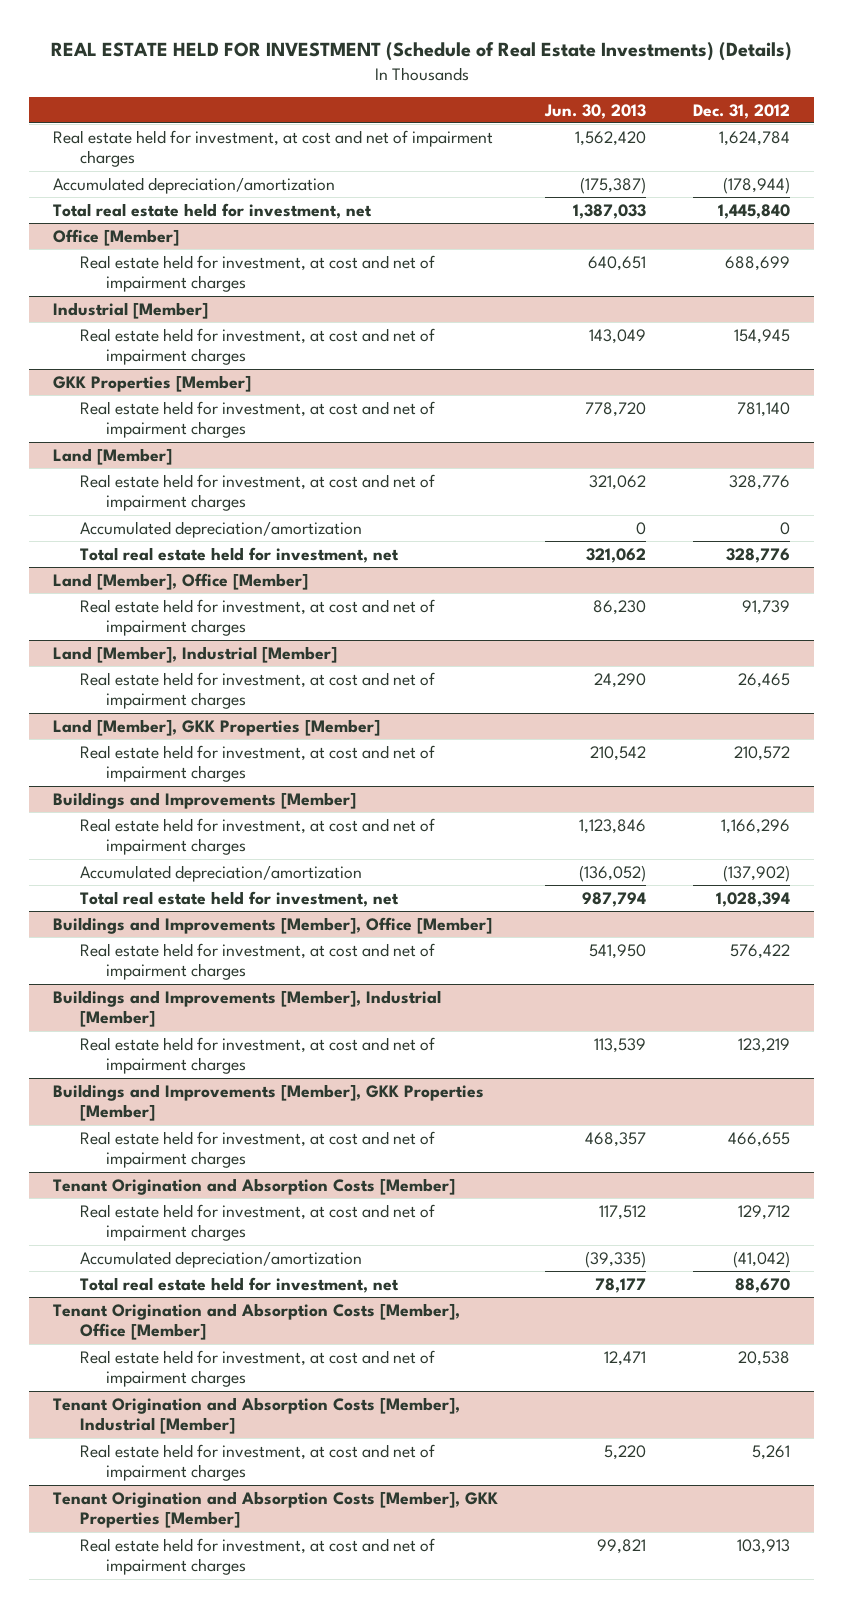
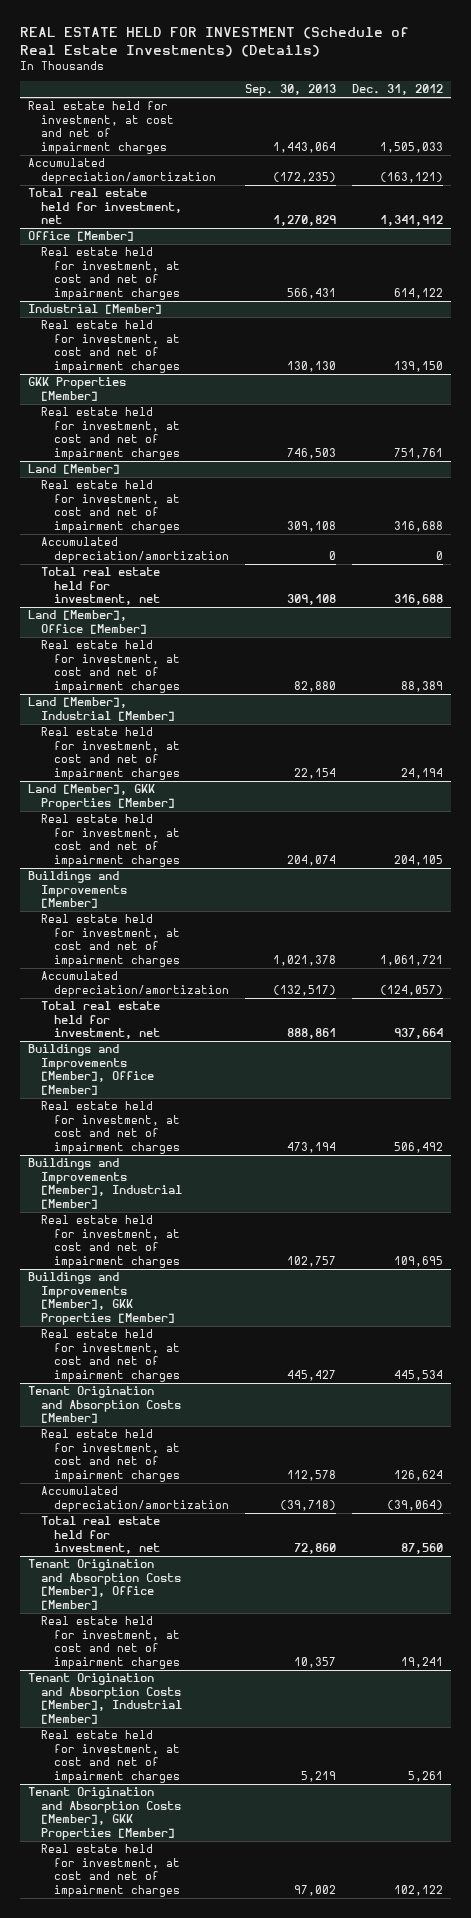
- | Jun. 30, 2013 | Dec. 31, 2012
+ | Sep. 30, 2013 | Dec. 31, 2012
- Real estate held for investment, at cost and net of impairment charges | 1,562,420 | 1,624,784
- Accumulated depreciation/amortization | (175,387) | (178,944)
- Total real estate held for investment, net | 1,387,033 | 1,445,840
+ Real estate held for investment, at cost and net of impairment charges | 1,443,064 | 1,505,033
+ Accumulated depreciation/amortization | (172,235) | (163,121)
+ Total real estate held for investment, net | 1,270,829 | 1,341,912
@ Office [Member]
- Real estate held for investment, at cost and net of impairment charges | 640,651 | 688,699
+ Real estate held for investment, at cost and net of impairment charges | 566,431 | 614,122
@ Industrial [Member]
- Real estate held for investment, at cost and net of impairment charges | 143,049 | 154,945
+ Real estate held for investment, at cost and net of impairment charges | 130,130 | 139,150
@ GKK Properties [Member]
- Real estate held for investment, at cost and net of impairment charges | 778,720 | 781,140
+ Real estate held for investment, at cost and net of impairment charges | 746,503 | 751,761
@ Land [Member]
- Real estate held for investment, at cost and net of impairment charges | 321,062 | 328,776
+ Real estate held for investment, at cost and net of impairment charges | 309,108 | 316,688
- Total real estate held for investment, net | 321,062 | 328,776
+ Total real estate held for investment, net | 309,108 | 316,688
@ Land [Member], Office [Member]
- Real estate held for investment, at cost and net of impairment charges | 86,230 | 91,739
+ Real estate held for investment, at cost and net of impairment charges | 82,880 | 88,389
@ Land [Member], Industrial [Member]
- Real estate held for investment, at cost and net of impairment charges | 24,290 | 26,465
+ Real estate held for investment, at cost and net of impairment charges | 22,154 | 24,194
@ Land [Member], GKK Properties [Member]
- Real estate held for investment, at cost and net of impairment charges | 210,542 | 210,572
+ Real estate held for investment, at cost and net of impairment charges | 204,074 | 204,105
@ Buildings and Improvements [Member]
- Real estate held for investment, at cost and net of impairment charges | 1,123,846 | 1,166,296
- Accumulated depreciation/amortization | (136,052) | (137,902)
- Total real estate held for investment, net | 987,794 | 1,028,394
+ Real estate held for investment, at cost and net of impairment charges | 1,021,378 | 1,061,721
+ Accumulated depreciation/amortization | (132,517) | (124,057)
+ Total real estate held for investment, net | 888,861 | 937,664
@ Buildings and Improvements [Member], Office [Member]
- Real estate held for investment, at cost and net of impairment charges | 541,950 | 576,422
+ Real estate held for investment, at cost and net of impairment charges | 473,194 | 506,492
@ Buildings and Improvements [Member], Industrial [Member]
- Real estate held for investment, at cost and net of impairment charges | 113,539 | 123,219
+ Real estate held for investment, at cost and net of impairment charges | 102,757 | 109,695
@ Buildings and Improvements [Member], GKK Properties [Member]
- Real estate held for investment, at cost and net of impairment charges | 468,357 | 466,655
+ Real estate held for investment, at cost and net of impairment charges | 445,427 | 445,534
@ Tenant Origination and Absorption Costs [Member]
- Real estate held for investment, at cost and net of impairment charges | 117,512 | 129,712
- Accumulated depreciation/amortization | (39,335) | (41,042)
- Total real estate held for investment, net | 78,177 | 88,670
+ Real estate held for investment, at cost and net of impairment charges | 112,578 | 126,624
+ Accumulated depreciation/amortization | (39,718) | (39,064)
+ Total real estate held for investment, net | 72,860 | 87,560
@ Tenant Origination and Absorption Costs [Member], Office [Member]
- Real estate held for investment, at cost and net of impairment charges | 12,471 | 20,538
+ Real estate held for investment, at cost and net of impairment charges | 10,357 | 19,241
@ Tenant Origination and Absorption Costs [Member], GKK Properties [Member]
- Real estate held for investment, at cost and net of impairment charges | 99,821 | 103,913
+ Real estate held for investment, at cost and net of impairment charges | 97,002 | 102,122

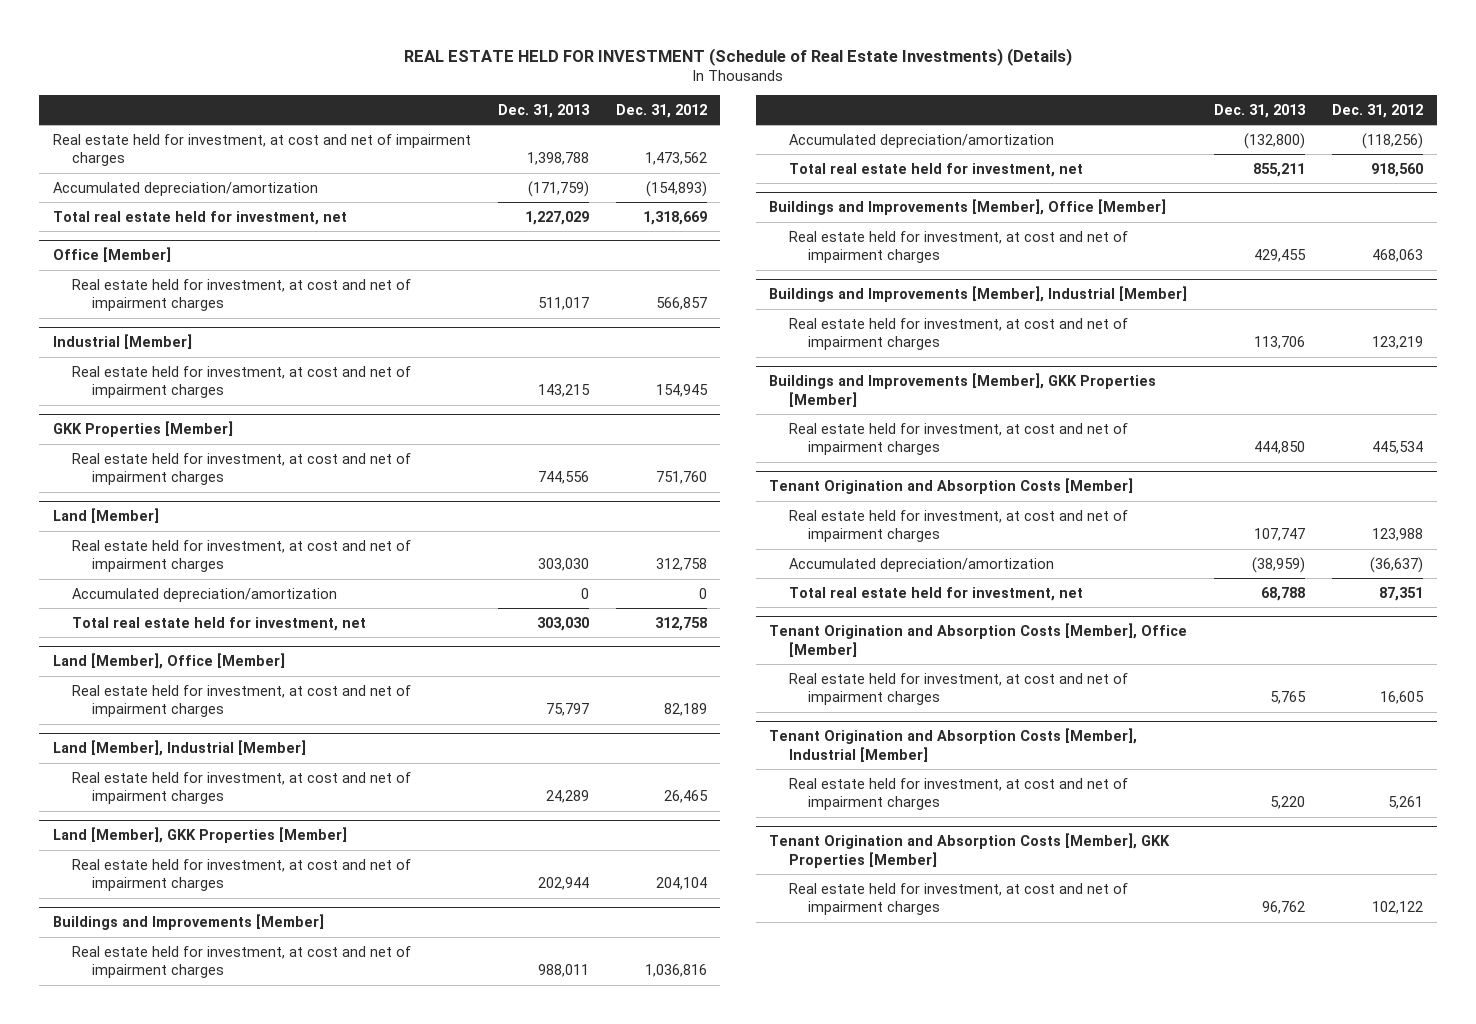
- | Sep. 30, 2013 | Dec. 31, 2012
+ | Dec. 31, 2013 | Dec. 31, 2012
- Real estate held for investment, at cost and net of impairment charges | 1,443,064 | 1,505,033
- Accumulated depreciation/amortization | (172,235) | (163,121)
- Total real estate held for investment, net | 1,270,829 | 1,341,912
+ Real estate held for investment, at cost and net of impairment charges | 1,398,788 | 1,473,562
+ Accumulated depreciation/amortization | (171,759) | (154,893)
+ Total real estate held for investment, net | 1,227,029 | 1,318,669
@ Office [Member]
- Real estate held for investment, at cost and net of impairment charges | 566,431 | 614,122
+ Real estate held for investment, at cost and net of impairment charges | 511,017 | 566,857
@ Industrial [Member]
- Real estate held for investment, at cost and net of impairment charges | 130,130 | 139,150
+ Real estate held for investment, at cost and net of impairment charges | 143,215 | 154,945
@ GKK Properties [Member]
- Real estate held for investment, at cost and net of impairment charges | 746,503 | 751,761
+ Real estate held for investment, at cost and net of impairment charges | 744,556 | 751,760
@ Land [Member]
- Real estate held for investment, at cost and net of impairment charges | 309,108 | 316,688
+ Real estate held for investment, at cost and net of impairment charges | 303,030 | 312,758
- Total real estate held for investment, net | 309,108 | 316,688
+ Total real estate held for investment, net | 303,030 | 312,758
@ Land [Member], Office [Member]
- Real estate held for investment, at cost and net of impairment charges | 82,880 | 88,389
+ Real estate held for investment, at cost and net of impairment charges | 75,797 | 82,189
@ Land [Member], Industrial [Member]
- Real estate held for investment, at cost and net of impairment charges | 22,154 | 24,194
+ Real estate held for investment, at cost and net of impairment charges | 24,289 | 26,465
@ Land [Member], GKK Properties [Member]
- Real estate held for investment, at cost and net of impairment charges | 204,074 | 204,105
+ Real estate held for investment, at cost and net of impairment charges | 202,944 | 204,104
@ Buildings and Improvements [Member]
- Real estate held for investment, at cost and net of impairment charges | 1,021,378 | 1,061,721
- Accumulated depreciation/amortization | (132,517) | (124,057)
- Total real estate held for investment, net | 888,861 | 937,664
+ Real estate held for investment, at cost and net of impairment charges | 988,011 | 1,036,816
+ Accumulated depreciation/amortization | (132,800) | (118,256)
+ Total real estate held for investment, net | 855,211 | 918,560
@ Buildings and Improvements [Member], Office [Member]
- Real estate held for investment, at cost and net of impairment charges | 473,194 | 506,492
+ Real estate held for investment, at cost and net of impairment charges | 429,455 | 468,063
@ Buildings and Improvements [Member], Industrial [Member]
- Real estate held for investment, at cost and net of impairment charges | 102,757 | 109,695
+ Real estate held for investment, at cost and net of impairment charges | 113,706 | 123,219
@ Tenant Origination and Absorption Costs [Member]
- Real estate held for investment, at cost and net of impairment charges | 112,578 | 126,624
- Accumulated depreciation/amortization | (39,718) | (39,064)
- Total real estate held for investment, net | 72,860 | 87,560
+ Real estate held for investment, at cost and net of impairment charges | 107,747 | 123,988
+ Accumulated depreciation/amortization | (38,959) | (36,637)
+ Total real estate held for investment, net | 68,788 | 87,351
@ Tenant Origination and Absorption Costs [Member], Office [Member]
- Real estate held for investment, at cost and net of impairment charges | 10,357 | 19,241
+ Real estate held for investment, at cost and net of impairment charges | 5,765 | 16,605

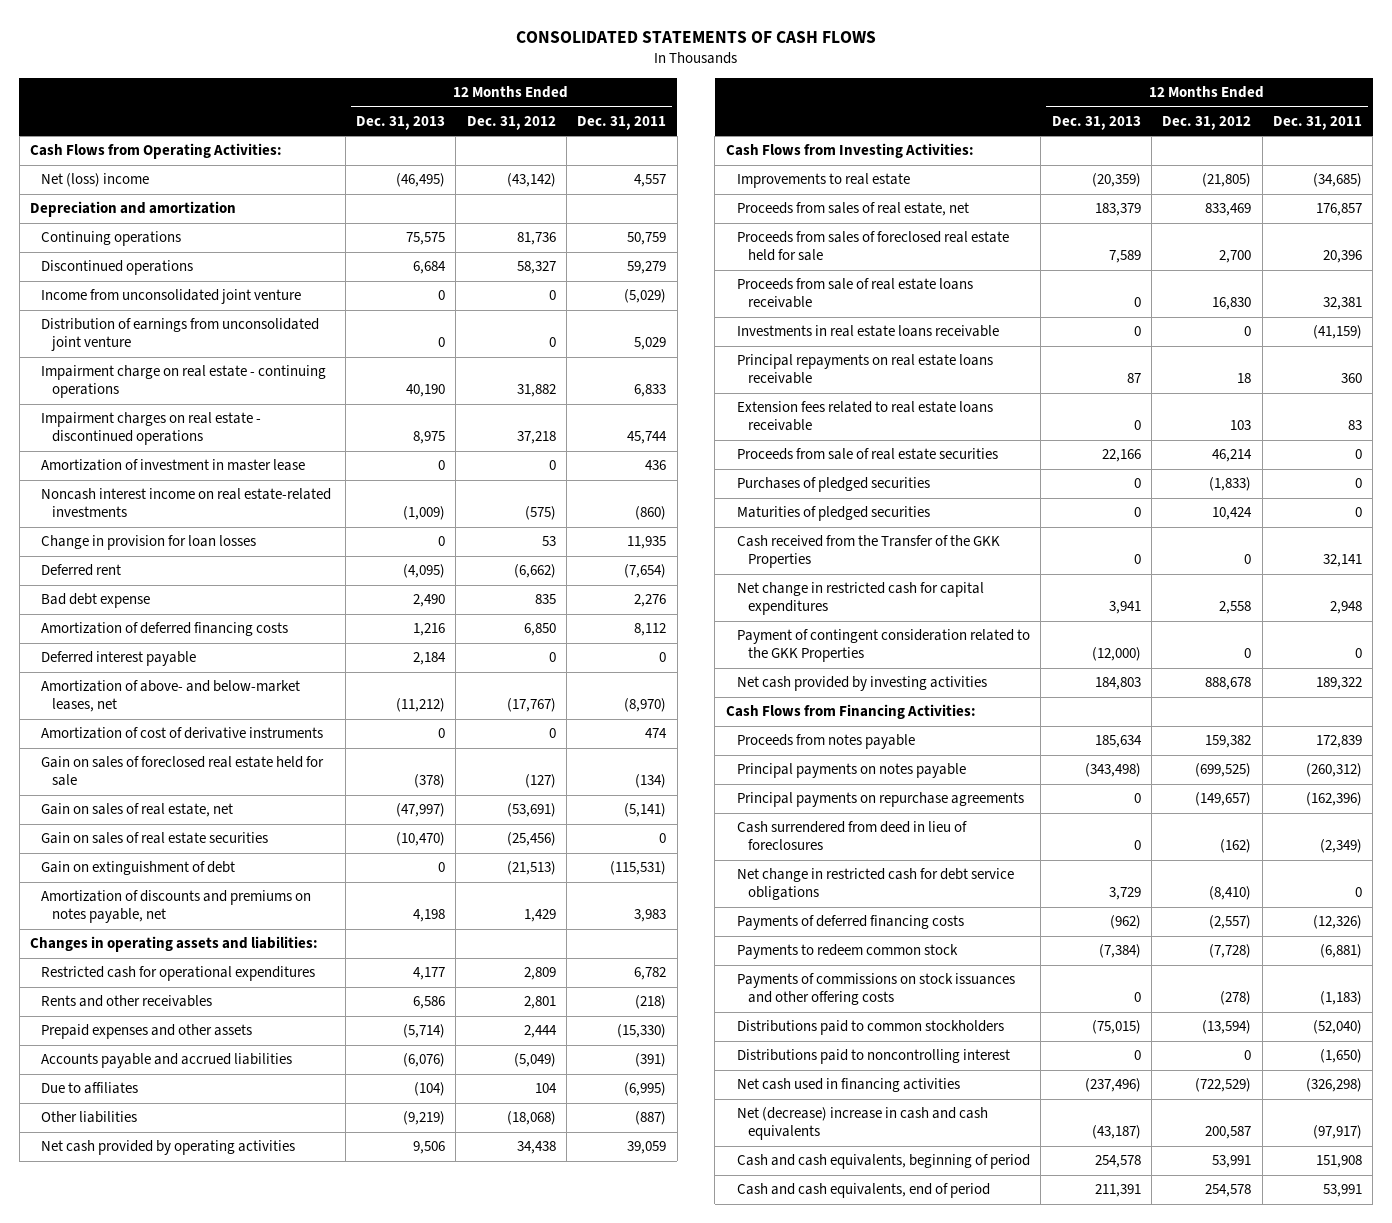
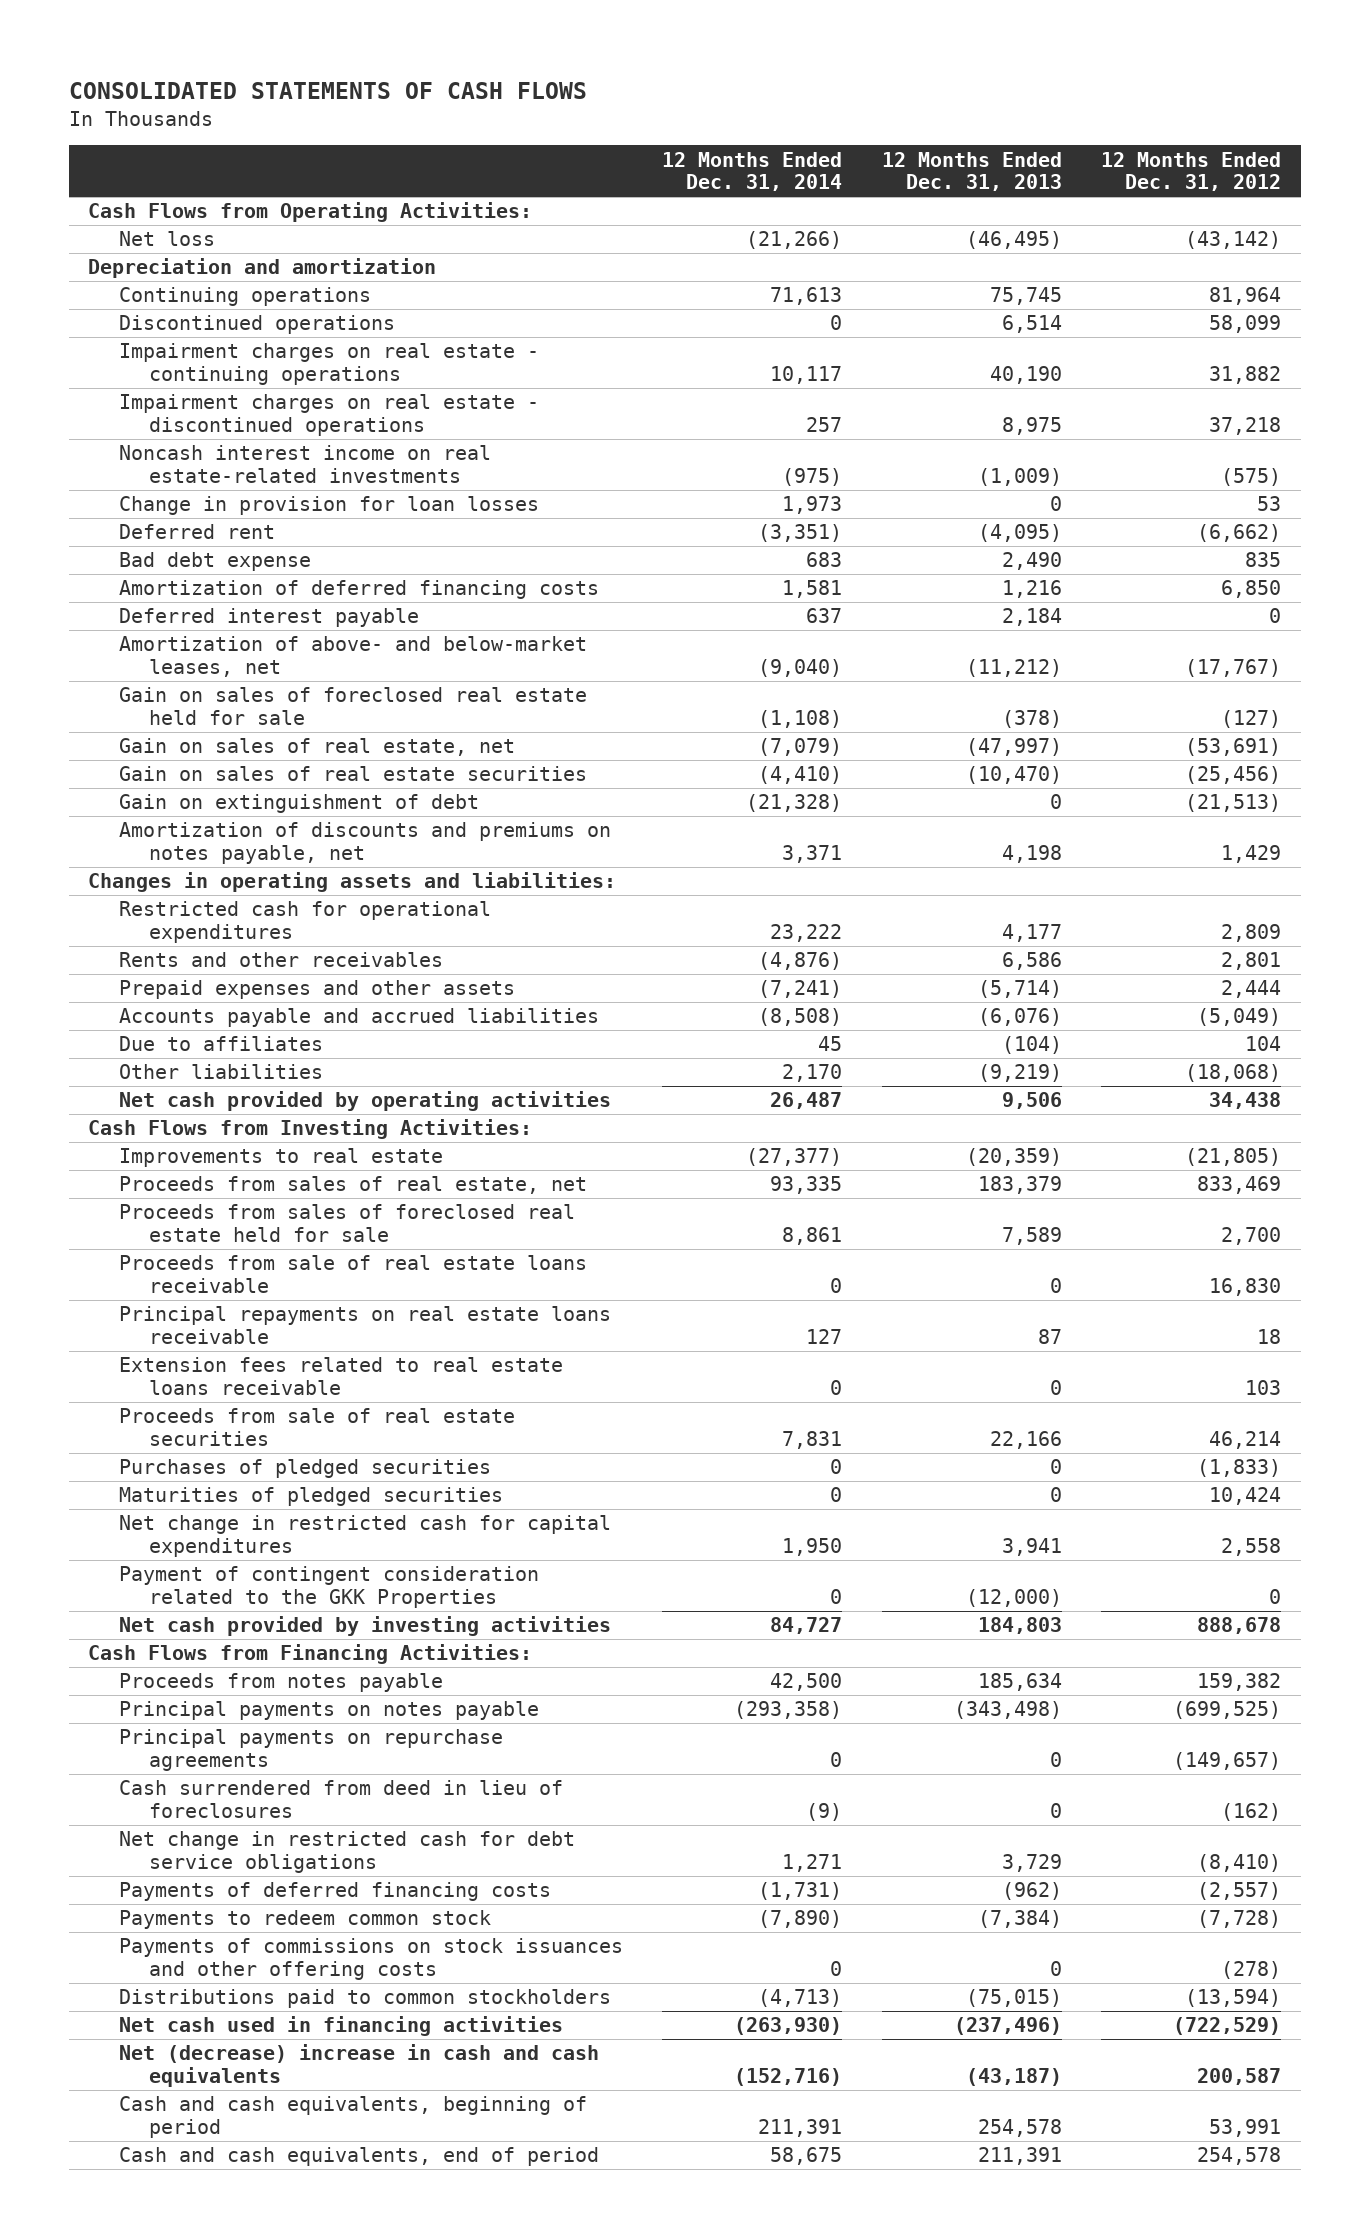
- | 12 Months Ended Dec. 31, 2013 | 12 Months Ended Dec. 31, 2012 | 12 Months Ended Dec. 31, 2011
+ | 12 Months Ended Dec. 31, 2014 | 12 Months Ended Dec. 31, 2013 | 12 Months Ended Dec. 31, 2012
- Net (loss) income | (46,495) | (43,142) | 4,557
+ Net loss | (21,266) | (46,495) | (43,142)
- Continuing operations | 75,575 | 81,736 | 50,759
- Discontinued operations | 6,684 | 58,327 | 59,279
- Income from unconsolidated joint venture | 0 | 0 | (5,029)
- Distribution of earnings from unconsolidated joint venture | 0 | 0 | 5,029
- Impairment charge on real estate - continuing operations | 40,190 | 31,882 | 6,833
+ Continuing operations | 71,613 | 75,745 | 81,964
+ Discontinued operations | 0 | 6,514 | 58,099
+ Impairment charges on real estate - continuing operations | 10,117 | 40,190 | 31,882
- Amortization of investment in master lease | 0 | 0 | 436
- Amortization of cost of derivative instruments | 0 | 0 | 474
- Investments in real estate loans receivable | 0 | 0 | (41,159)
- Cash received from the Transfer of the GKK Properties | 0 | 0 | 32,141
- Distributions paid to noncontrolling interest | 0 | 0 | (1,650)

